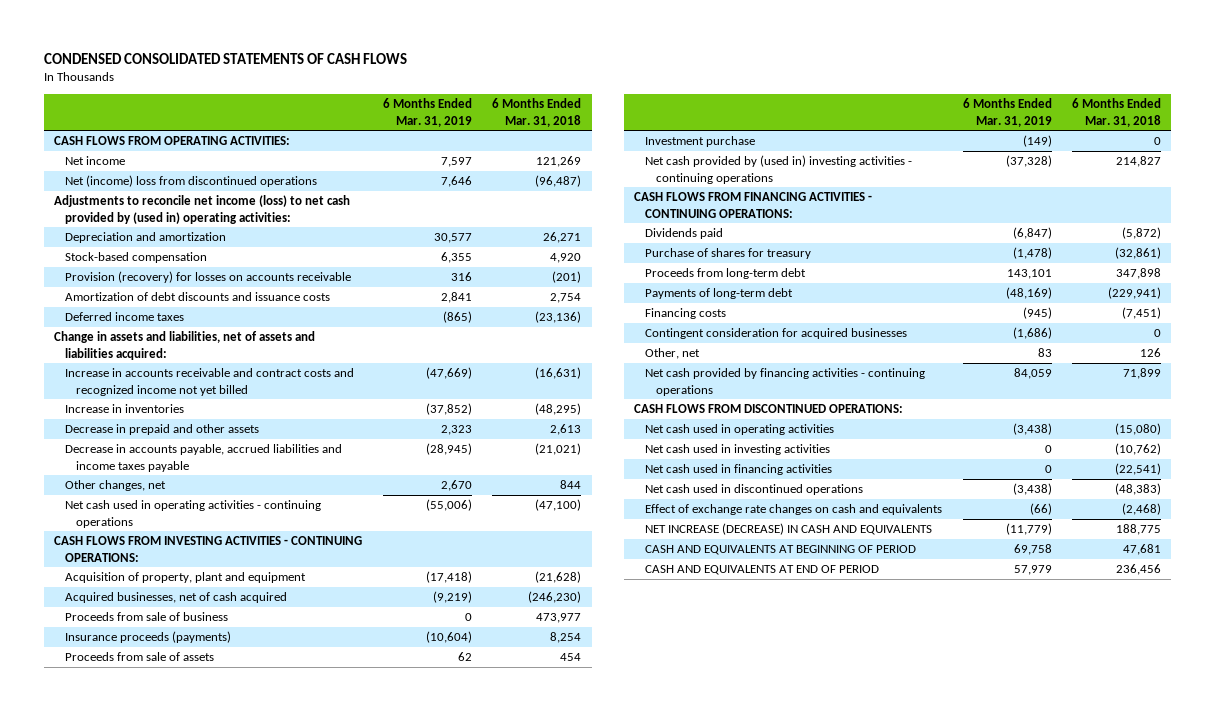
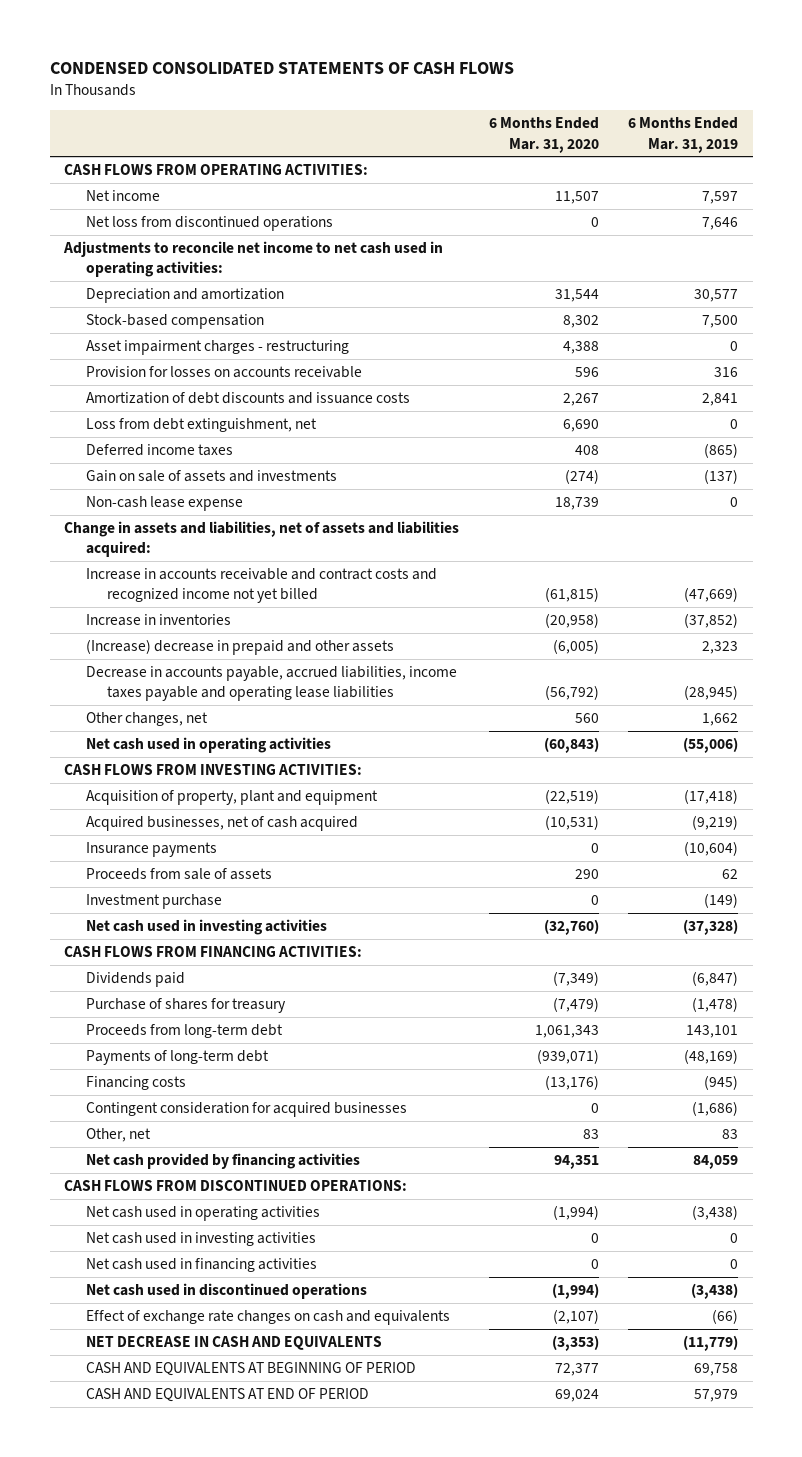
- | 6 Months Ended Mar. 31, 2019 | 6 Months Ended Mar. 31, 2018
+ | 6 Months Ended Mar. 31, 2020 | 6 Months Ended Mar. 31, 2019
- Net (income) loss from discontinued operations | 7,646 | (96,487)
- Adjustments to reconcile net income (loss) to net cash provided by (used in) operating activities:
+ Net loss from discontinued operations | 0 | 7,646
+ Adjustments to reconcile net income to net cash used in operating activities:
- Stock-based compensation | 6,355 | 4,920
- Provision (recovery) for losses on accounts receivable | 316 | (201)
+ Stock-based compensation | 8,302 | 7,500
+ Asset impairment charges - restructuring | 4,388 | 0
+ Provision for losses on accounts receivable | 596 | 316
+ Loss from debt extinguishment, net | 6,690 | 0
+ Gain on sale of assets and investments | (274) | (137)
+ Non-cash lease expense | 18,739 | 0
- Decrease in prepaid and other assets | 2,323 | 2,613
- Decrease in accounts payable, accrued liabilities and income taxes payable | (28,945) | (21,021)
- Other changes, net | 2,670 | 844
- Net cash used in operating activities - continuing operations | (55,006) | (47,100)
- CASH FLOWS FROM INVESTING ACTIVITIES - CONTINUING OPERATIONS:
+ (Increase) decrease in prepaid and other assets | (6,005) | 2,323
+ Decrease in accounts payable, accrued liabilities, income taxes payable and operating lease liabilities | (56,792) | (28,945)
+ Other changes, net | 560 | 1,662
+ Net cash used in operating activities | (60,843) | (55,006)
+ CASH FLOWS FROM INVESTING ACTIVITIES:
- Proceeds from sale of business | 0 | 473,977
- Insurance proceeds (payments) | (10,604) | 8,254
+ Insurance payments | 0 | (10,604)
- Net cash provided by (used in) investing activities - continuing operations | (37,328) | 214,827
- CASH FLOWS FROM FINANCING ACTIVITIES - CONTINUING OPERATIONS:
+ Net cash used in investing activities | (32,760) | (37,328)
+ CASH FLOWS FROM FINANCING ACTIVITIES:
- Net cash provided by financing activities - continuing operations | 84,059 | 71,899
+ Net cash provided by financing activities | 94,351 | 84,059
- NET INCREASE (DECREASE) IN CASH AND EQUIVALENTS | (11,779) | 188,775
+ NET DECREASE IN CASH AND EQUIVALENTS | (3,353) | (11,779)

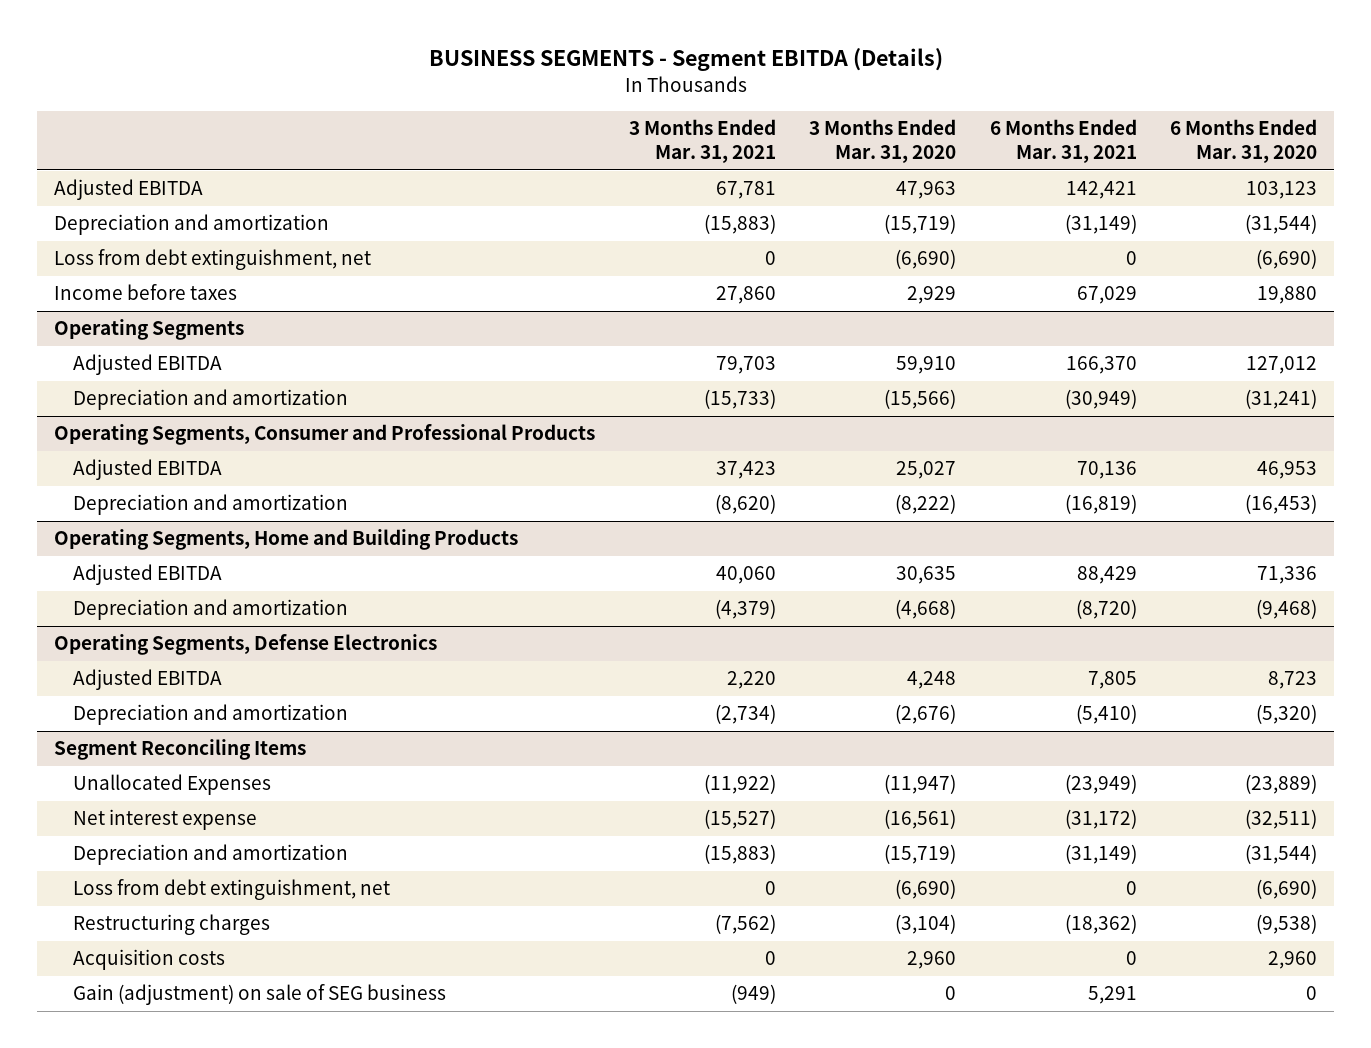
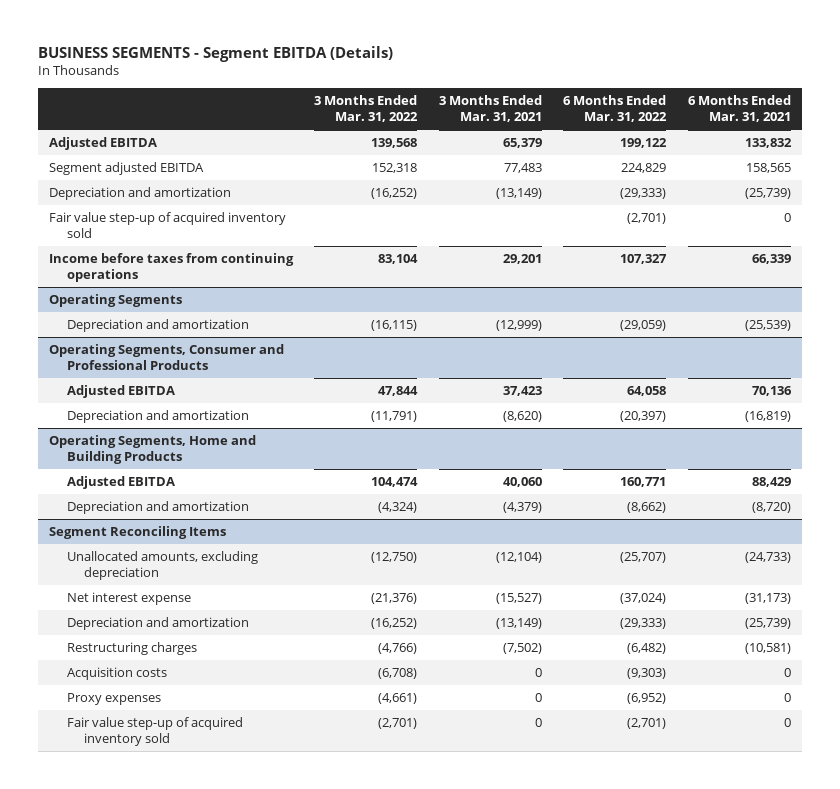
- | 3 Months Ended Mar. 31, 2021 | 3 Months Ended Mar. 31, 2020 | 6 Months Ended Mar. 31, 2021 | 6 Months Ended Mar. 31, 2020
+ | 3 Months Ended Mar. 31, 2022 | 3 Months Ended Mar. 31, 2021 | 6 Months Ended Mar. 31, 2022 | 6 Months Ended Mar. 31, 2021
- Adjusted EBITDA | 67,781 | 47,963 | 142,421 | 103,123
- Depreciation and amortization | (15,883) | (15,719) | (31,149) | (31,544)
- Loss from debt extinguishment, net | 0 | (6,690) | 0 | (6,690)
- Income before taxes | 27,860 | 2,929 | 67,029 | 19,880
+ Adjusted EBITDA | 139,568 | 65,379 | 199,122 | 133,832
+ Segment adjusted EBITDA | 152,318 | 77,483 | 224,829 | 158,565
+ Depreciation and amortization | (16,252) | (13,149) | (29,333) | (25,739)
+ Fair value step-up of acquired inventory sold | | | (2,701) | 0
+ Income before taxes from continuing operations | 83,104 | 29,201 | 107,327 | 66,339
@ Operating Segments
- Adjusted EBITDA | 79,703 | 59,910 | 166,370 | 127,012
- Depreciation and amortization | (15,733) | (15,566) | (30,949) | (31,241)
+ Depreciation and amortization | (16,115) | (12,999) | (29,059) | (25,539)
- Operating Segments, Defense Electronics
- Adjusted EBITDA | 2,220 | 4,248 | 7,805 | 8,723
- Depreciation and amortization | (2,734) | (2,676) | (5,410) | (5,320)
@ Segment Reconciling Items
- Unallocated Expenses | (11,922) | (11,947) | (23,949) | (23,889)
- Net interest expense | (15,527) | (16,561) | (31,172) | (32,511)
- Depreciation and amortization | (15,883) | (15,719) | (31,149) | (31,544)
- Loss from debt extinguishment, net | 0 | (6,690) | 0 | (6,690)
- Restructuring charges | (7,562) | (3,104) | (18,362) | (9,538)
+ Unallocated amounts, excluding depreciation | (12,750) | (12,104) | (25,707) | (24,733)
+ Net interest expense | (21,376) | (15,527) | (37,024) | (31,173)
+ Depreciation and amortization | (16,252) | (13,149) | (29,333) | (25,739)
+ Restructuring charges | (4,766) | (7,502) | (6,482) | (10,581)
- Gain (adjustment) on sale of SEG business | (949) | 0 | 5,291 | 0
+ Proxy expenses | (4,661) | 0 | (6,952) | 0
+ Fair value step-up of acquired inventory sold | (2,701) | 0 | (2,701) | 0

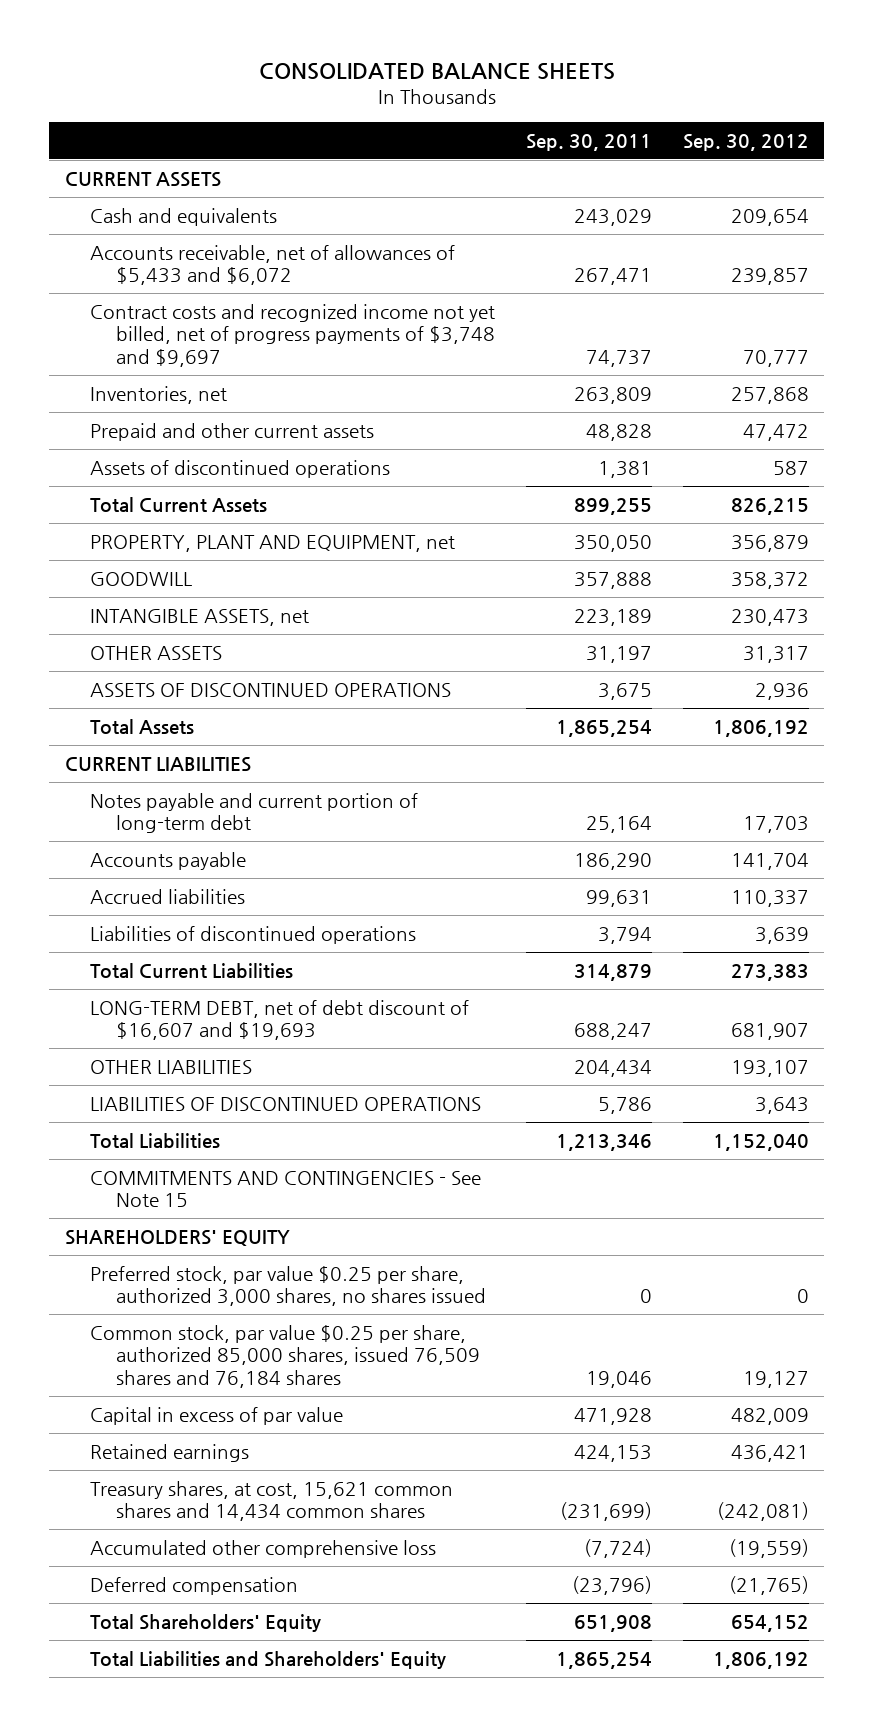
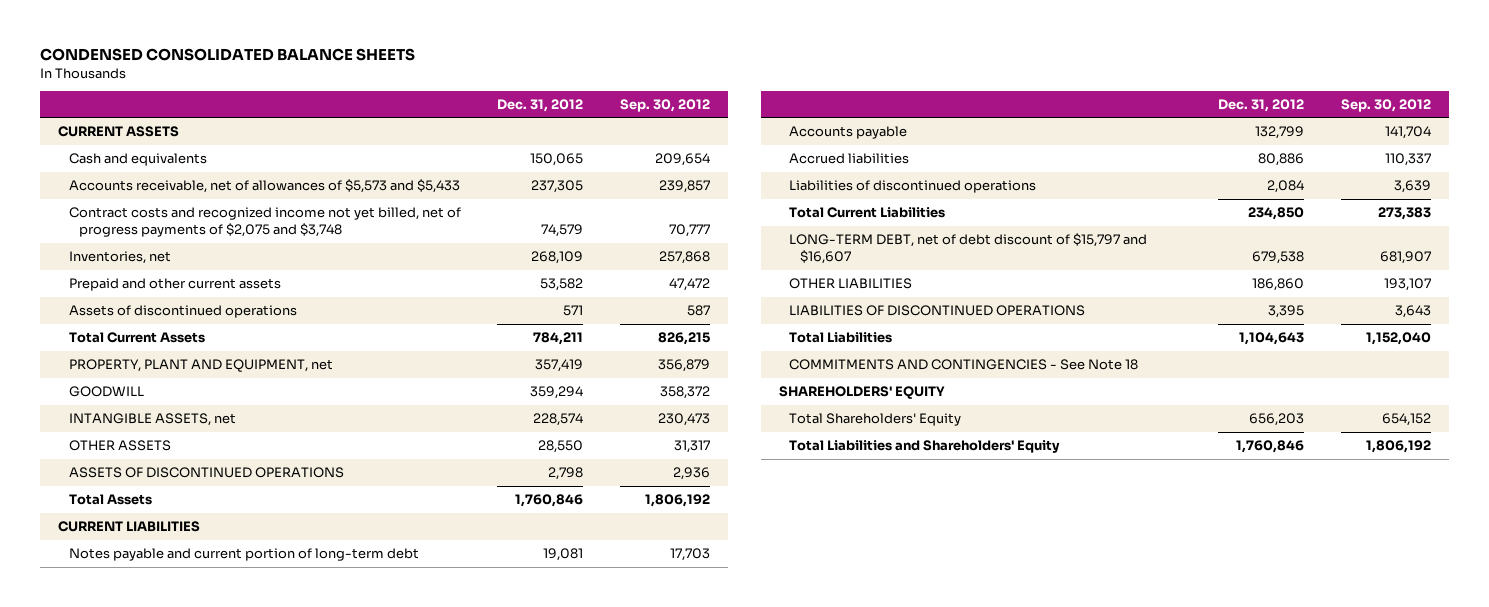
- CONSOLIDATED BALANCE SHEETS
+ CONDENSED CONSOLIDATED BALANCE SHEETS
- | Sep. 30, 2011 | Sep. 30, 2012
+ | Dec. 31, 2012 | Sep. 30, 2012
- Accounts receivable, net of allowances of $5,433 and $6,072 | 267,471 | 239,857
- Contract costs and recognized income not yet billed, net of progress payments of $3,748 and $9,697 | 74,737 | 70,777
+ Accounts receivable, net of allowances of $5,573 and $5,433 | 237,305 | 239,857
+ Contract costs and recognized income not yet billed, net of progress payments of $2,075 and $3,748 | 74,579 | 70,777
- LONG-TERM DEBT, net of debt discount of $16,607 and $19,693 | 688,247 | 681,907
+ LONG-TERM DEBT, net of debt discount of $15,797 and $16,607 | 679,538 | 681,907
- COMMITMENTS AND CONTINGENCIES - See Note 15
+ COMMITMENTS AND CONTINGENCIES - See Note 18
- Preferred stock, par value $0.25 per share, authorized 3,000 shares, no shares issued | 0 | 0
- Common stock, par value $0.25 per share, authorized 85,000 shares, issued 76,509 shares and 76,184 shares | 19,046 | 19,127
- Capital in excess of par value | 471,928 | 482,009
- Retained earnings | 424,153 | 436,421
- Treasury shares, at cost, 15,621 common shares and 14,434 common shares | (231,699) | (242,081)
- Accumulated other comprehensive loss | (7,724) | (19,559)
- Deferred compensation | (23,796) | (21,765)

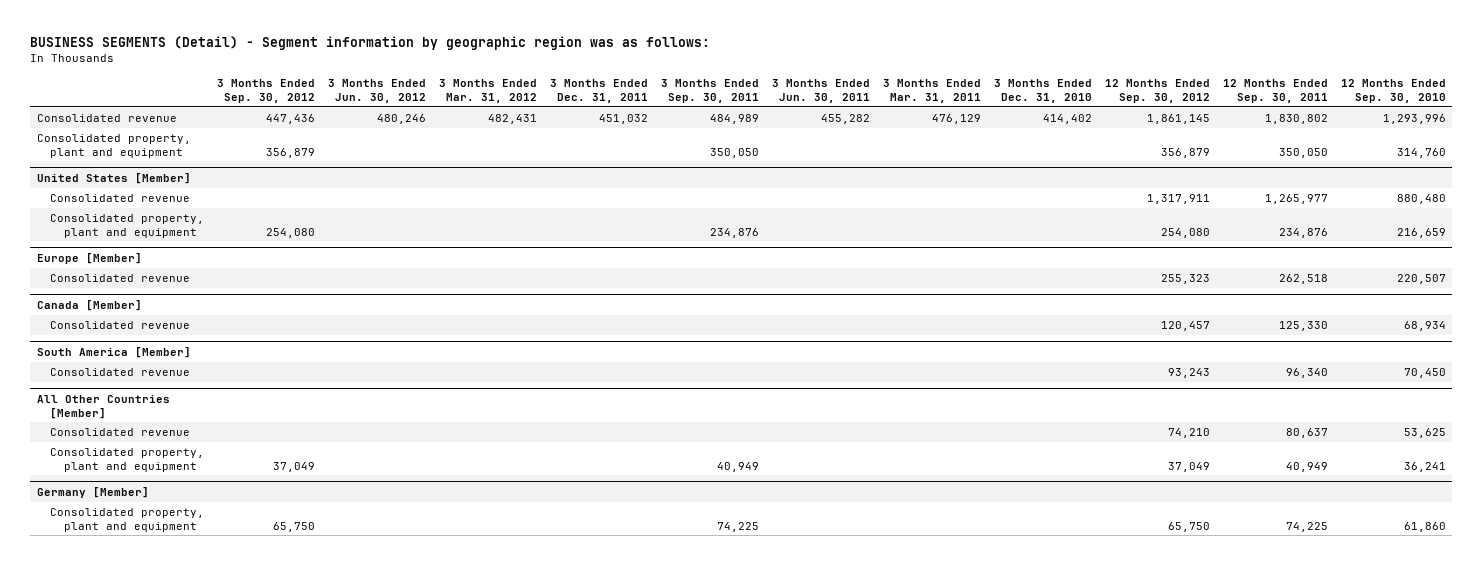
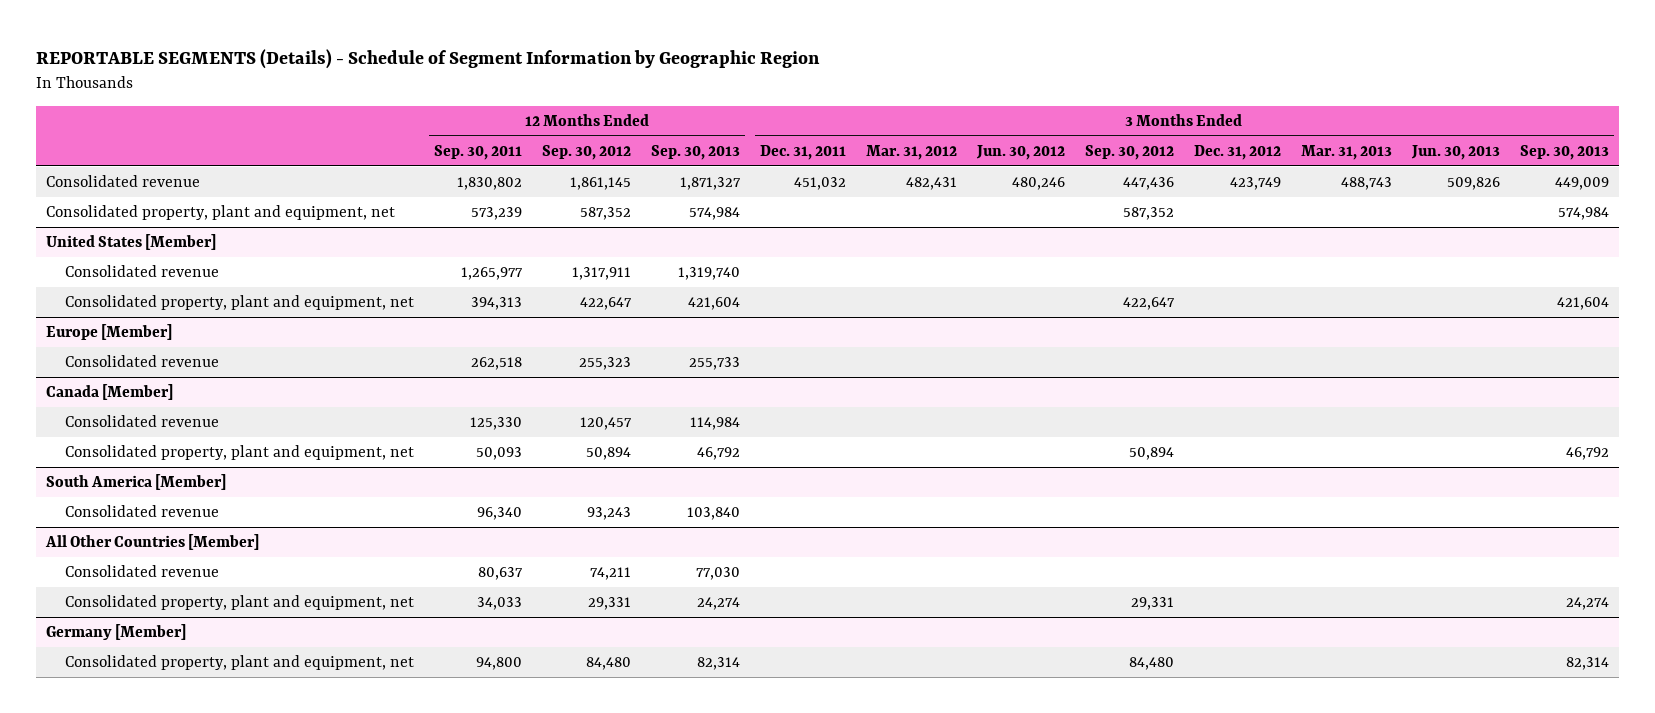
- BUSINESS SEGMENTS (Detail) - Segment information by geographic region was as follows:
+ REPORTABLE SEGMENTS (Details) - Schedule of Segment Information by Geographic Region
- | 3 Months Ended Sep. 30, 2012 | 3 Months Ended Jun. 30, 2012 | 3 Months Ended Mar. 31, 2012 | 3 Months Ended Dec. 31, 2011 | 3 Months Ended Sep. 30, 2011 | 3 Months Ended Jun. 30, 2011 | 3 Months Ended Mar. 31, 2011 | 3 Months Ended Dec. 31, 2010 | 12 Months Ended Sep. 30, 2012 | 12 Months Ended Sep. 30, 2011 | 12 Months Ended Sep. 30, 2010
+ | 12 Months Ended Sep. 30, 2011 | 12 Months Ended Sep. 30, 2012 | 12 Months Ended Sep. 30, 2013 | 3 Months Ended Dec. 31, 2011 | 3 Months Ended Mar. 31, 2012 | 3 Months Ended Jun. 30, 2012 | 3 Months Ended Sep. 30, 2012 | 3 Months Ended Dec. 31, 2012 | 3 Months Ended Mar. 31, 2013 | 3 Months Ended Jun. 30, 2013 | 3 Months Ended Sep. 30, 2013
- Consolidated property, plant and equipment | 356,879 | | | | 350,050 | | | | 356,879 | 350,050 | 314,760
+ Consolidated property, plant and equipment, net | 573,239 | 587,352 | 574,984 | | | | 587,352 | | | | 574,984
@ United States [Member]
- Consolidated property, plant and equipment | 254,080 | | | | 234,876 | | | | 254,080 | 234,876 | 216,659
+ Consolidated property, plant and equipment, net | 394,313 | 422,647 | 421,604 | | | | 422,647 | | | | 421,604
@ Canada [Member]
+ Consolidated property, plant and equipment, net | 50,093 | 50,894 | 46,792 | | | | 50,894 | | | | 46,792
@ All Other Countries [Member]
- Consolidated revenue | | | | | | | | | 74,210 | 80,637 | 53,625
- Consolidated property, plant and equipment | 37,049 | | | | 40,949 | | | | 37,049 | 40,949 | 36,241
+ Consolidated revenue | 80,637 | 74,211 | 77,030 | | | | | | | |
+ Consolidated property, plant and equipment, net | 34,033 | 29,331 | 24,274 | | | | 29,331 | | | | 24,274
@ Germany [Member]
- Consolidated property, plant and equipment | 65,750 | | | | 74,225 | | | | 65,750 | 74,225 | 61,860
+ Consolidated property, plant and equipment, net | 94,800 | 84,480 | 82,314 | | | | 84,480 | | | | 82,314

